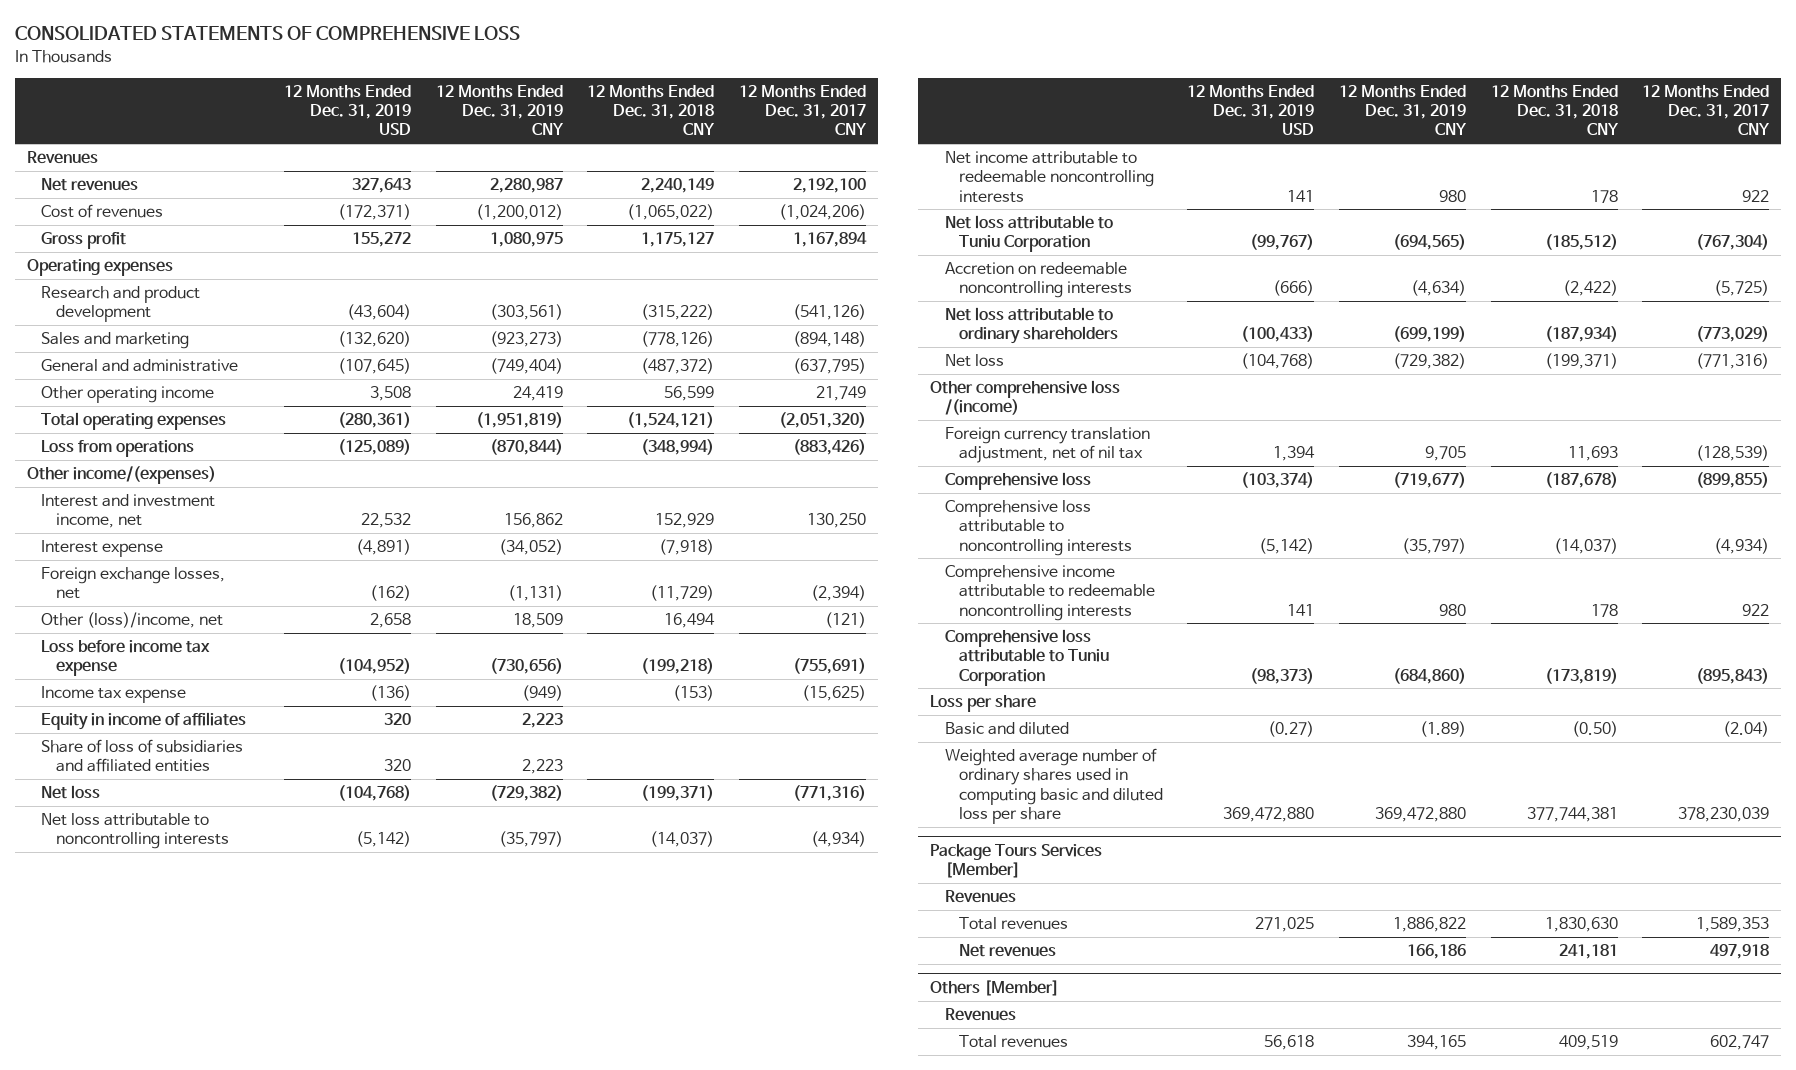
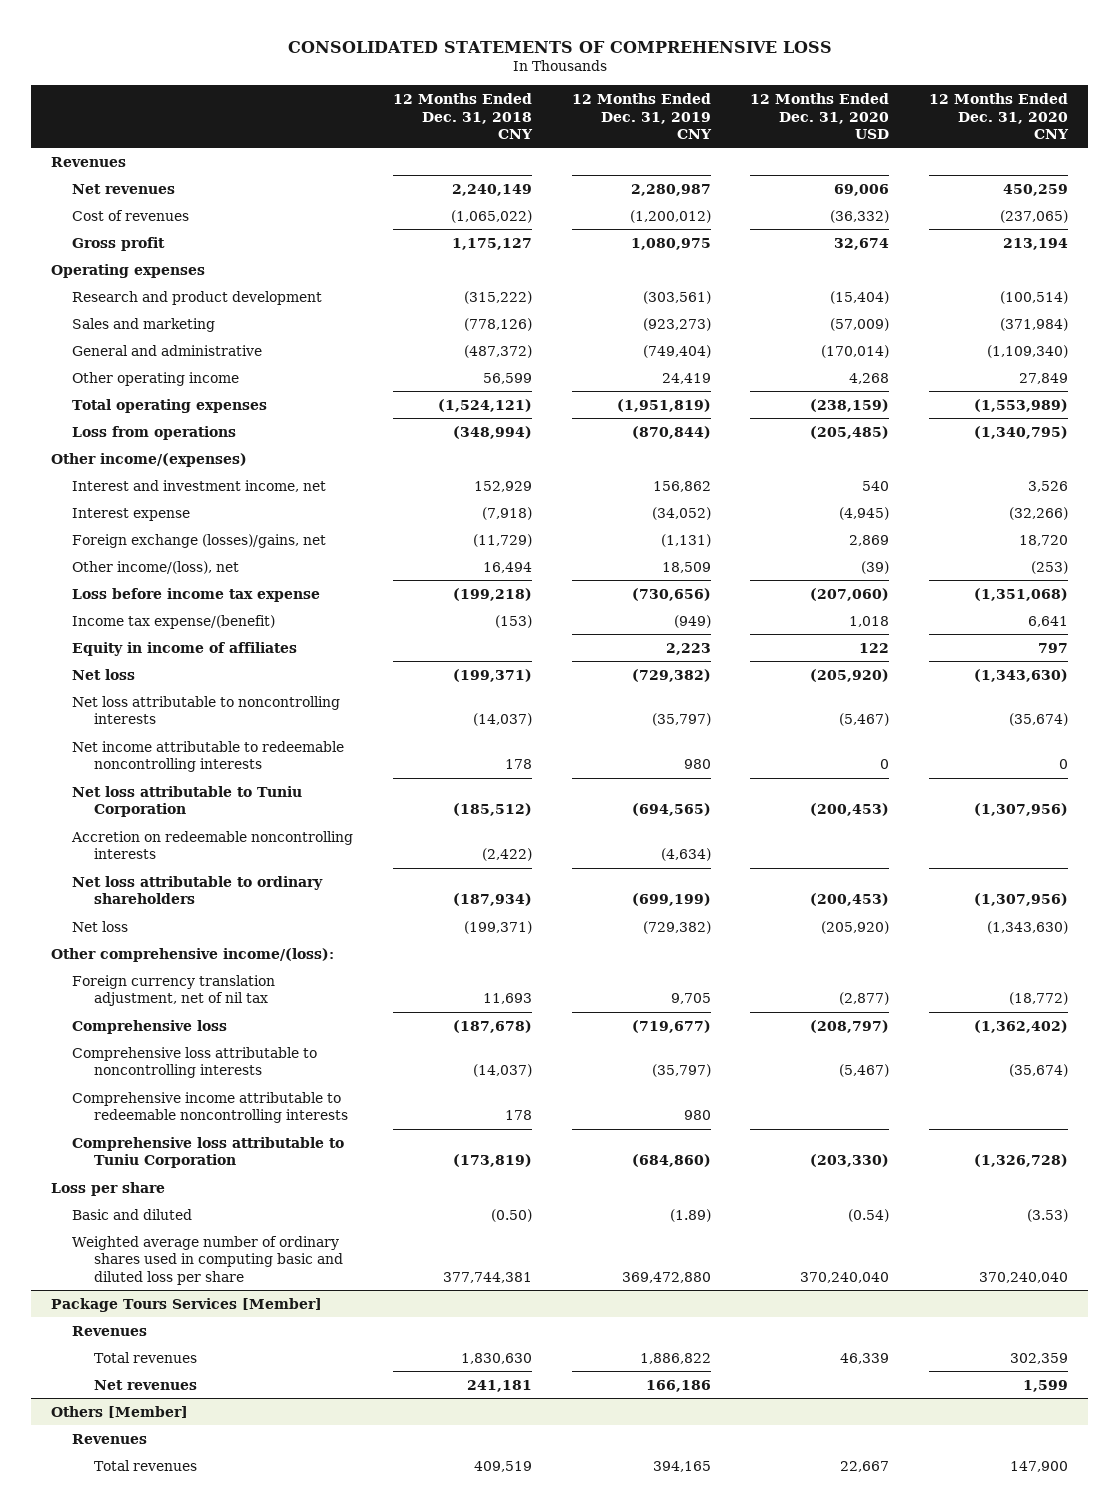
- | 12 Months Ended Dec. 31, 2019 USD | 12 Months Ended Dec. 31, 2019 CNY | 12 Months Ended Dec. 31, 2018 CNY | 12 Months Ended Dec. 31, 2017 CNY
+ | 12 Months Ended Dec. 31, 2018 CNY | 12 Months Ended Dec. 31, 2019 CNY | 12 Months Ended Dec. 31, 2020 USD | 12 Months Ended Dec. 31, 2020 CNY
- Foreign exchange losses, net | (162) | (1,131) | (11,729) | (2,394)
- Other (loss)/income, net | 2,658 | 18,509 | 16,494 | (121)
+ Foreign exchange (losses)/gains, net | (11,729) | (1,131) | 2,869 | 18,720
+ Other income/(loss), net | 16,494 | 18,509 | (39) | (253)
- Income tax expense | (136) | (949) | (153) | (15,625)
+ Income tax expense/(benefit) | (153) | (949) | 1,018 | 6,641
- Share of loss of subsidiaries and affiliated entities | 320 | 2,223 | |
- Other comprehensive loss /(income)
+ Other comprehensive income/(loss):

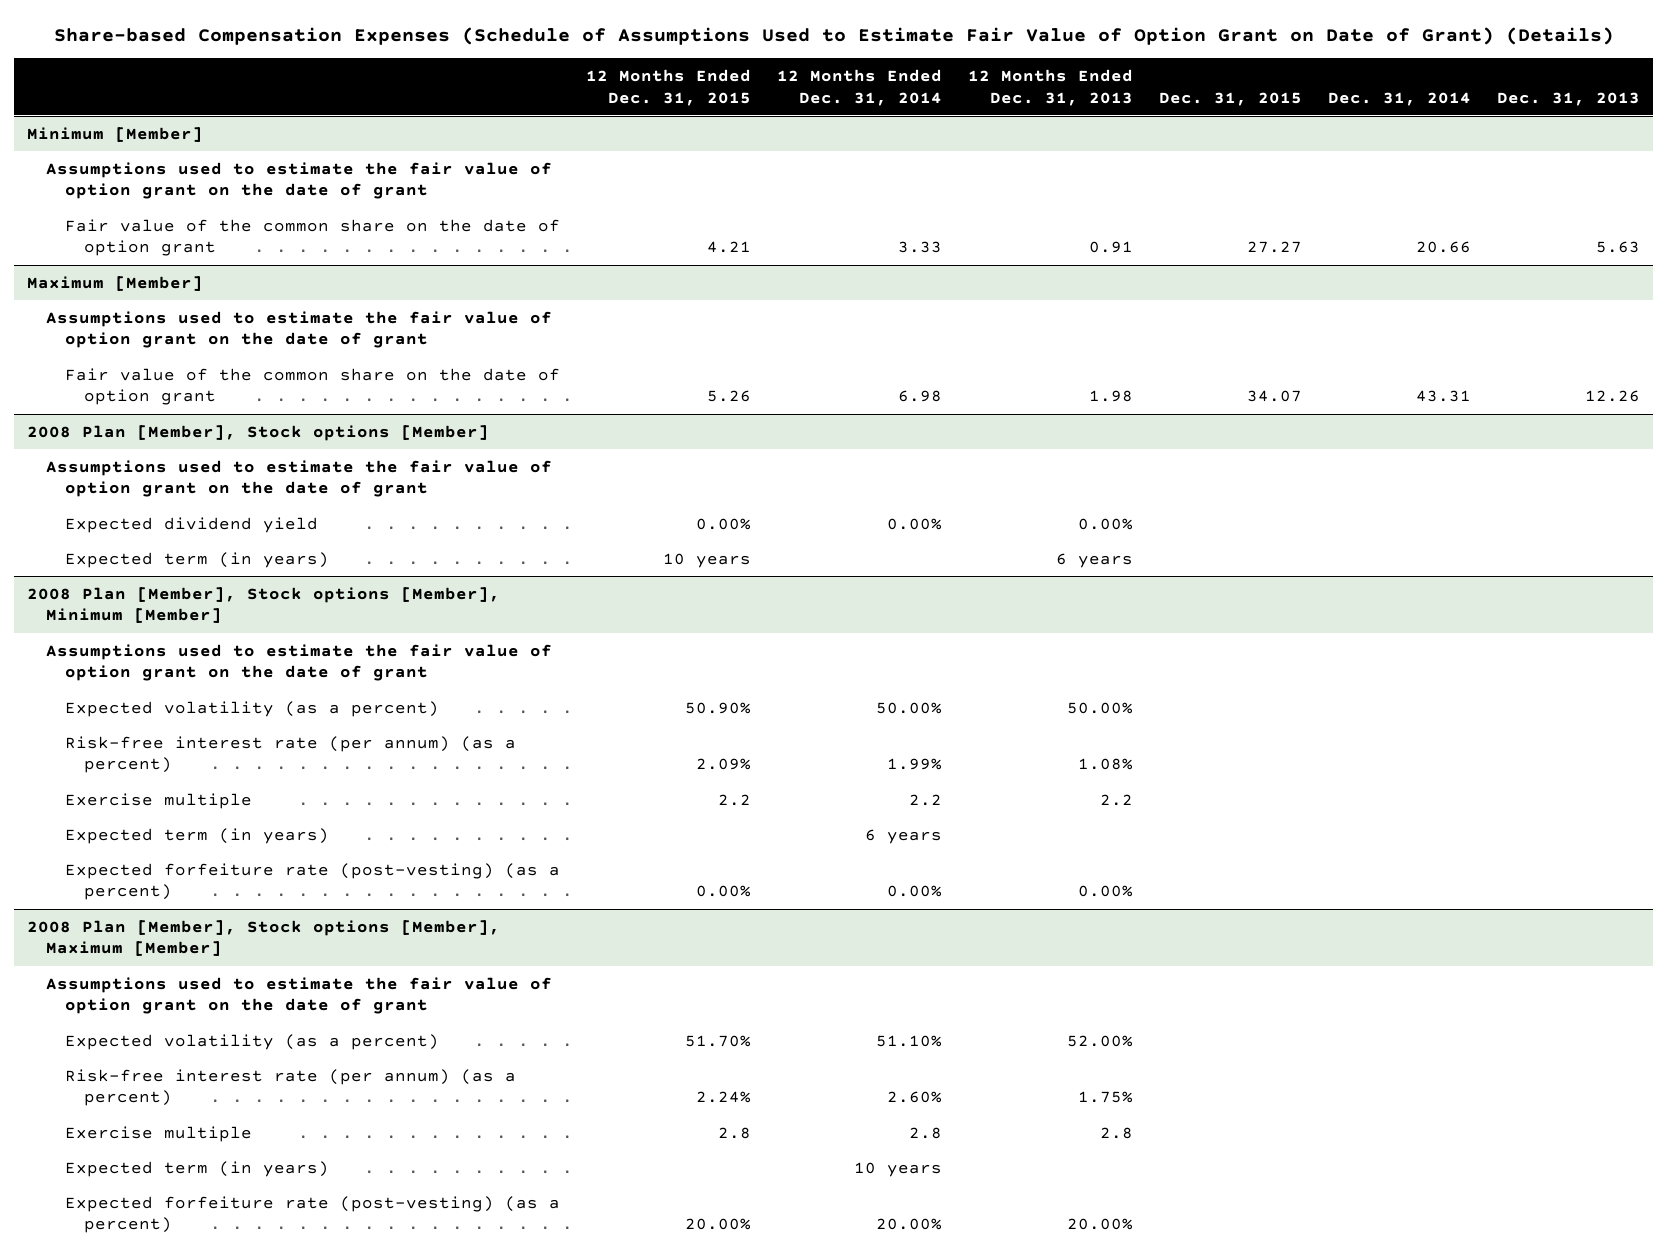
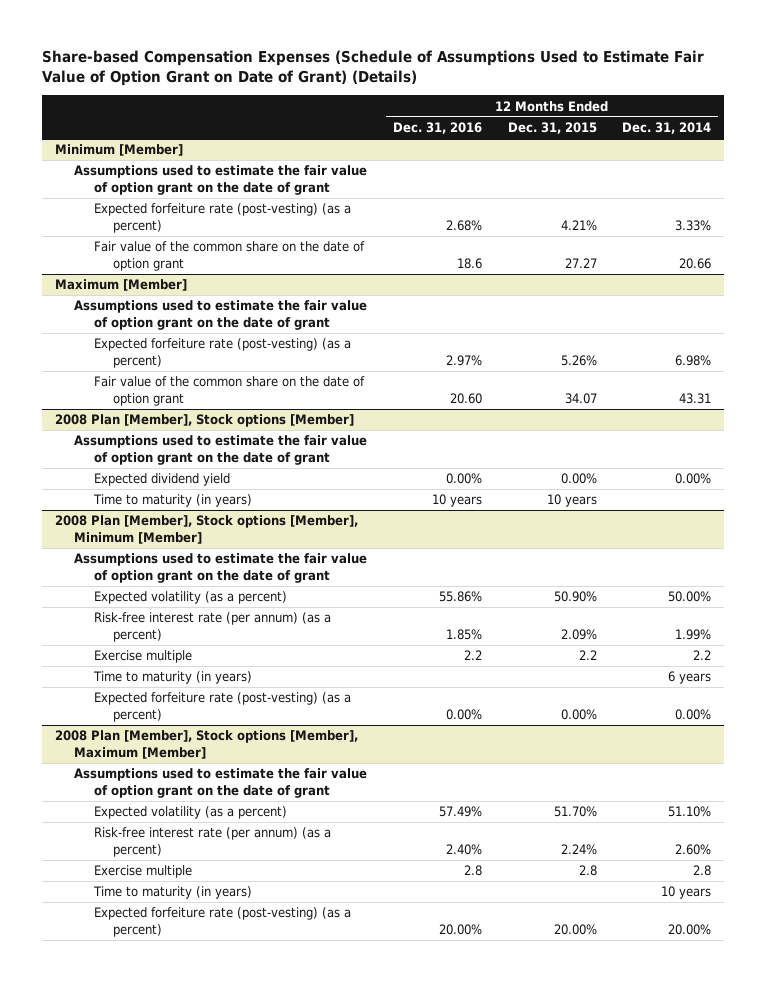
- | 12 Months Ended Dec. 31, 2015 | 12 Months Ended Dec. 31, 2014 | 12 Months Ended Dec. 31, 2013 | Dec. 31, 2015 | Dec. 31, 2014 | Dec. 31, 2013
+ | 12 Months Ended Dec. 31, 2016 | 12 Months Ended Dec. 31, 2015 | 12 Months Ended Dec. 31, 2014
@ Minimum [Member]
- Fair value of the common share on the date of option grant | 4.21 | 3.33 | 0.91 | 27.27 | 20.66 | 5.63
+ Expected forfeiture rate (post-vesting) (as a percent) | 2.68% | 4.21% | 3.33%
+ Fair value of the common share on the date of option grant | 18.6 | 27.27 | 20.66
@ Maximum [Member]
- Fair value of the common share on the date of option grant | 5.26 | 6.98 | 1.98 | 34.07 | 43.31 | 12.26
+ Expected forfeiture rate (post-vesting) (as a percent) | 2.97% | 5.26% | 6.98%
+ Fair value of the common share on the date of option grant | 20.60 | 34.07 | 43.31
@ 2008 Plan [Member], Stock options [Member]
- Expected term (in years) | 10 years | | 6 years | | |
+ Time to maturity (in years) | 10 years | 10 years |
@ 2008 Plan [Member], Stock options [Member], Minimum [Member]
- Expected term (in years) | | 6 years | | | |
+ Time to maturity (in years) | | | 6 years
@ 2008 Plan [Member], Stock options [Member], Maximum [Member]
- Expected term (in years) | | 10 years | | | |
+ Time to maturity (in years) | | | 10 years

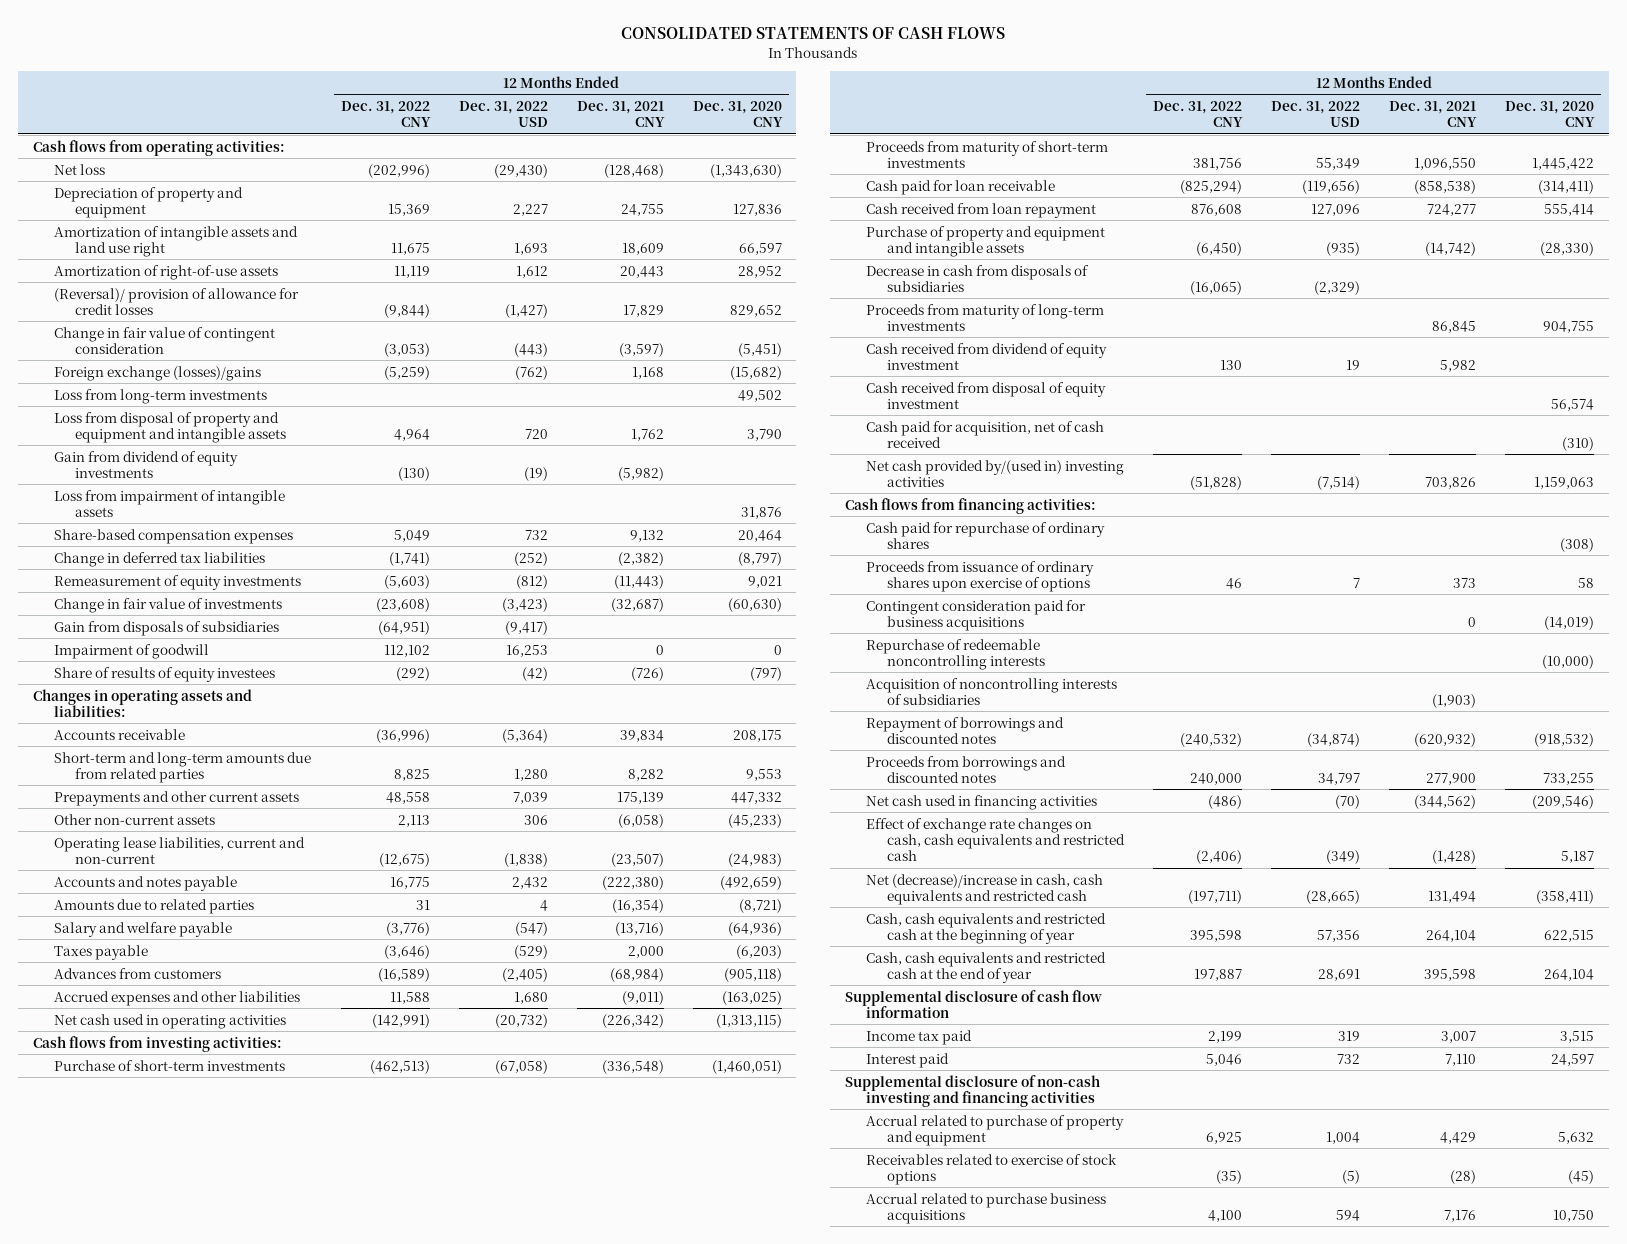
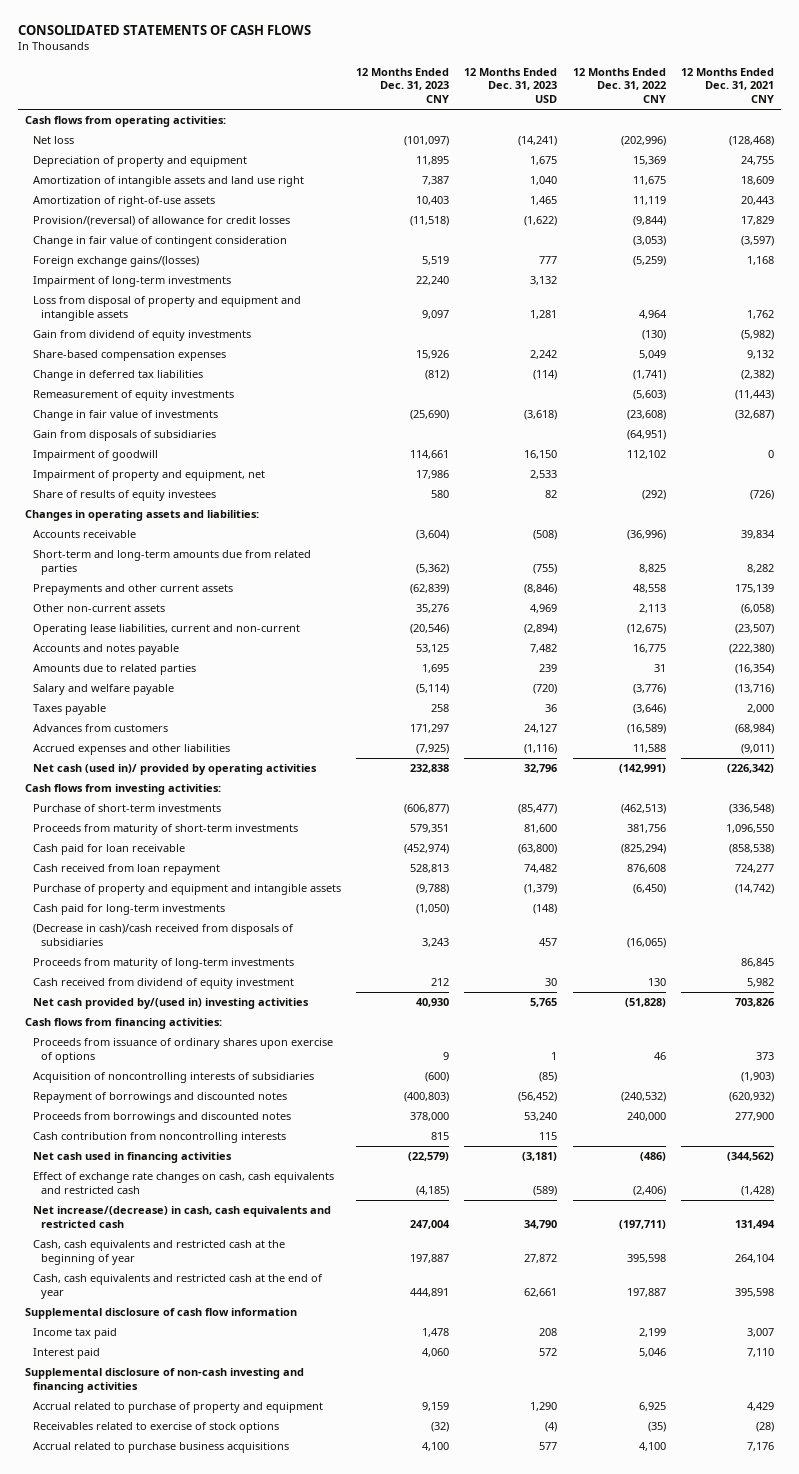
- | 12 Months Ended Dec. 31, 2022 CNY | 12 Months Ended Dec. 31, 2022 USD | 12 Months Ended Dec. 31, 2021 CNY | 12 Months Ended Dec. 31, 2020 CNY
+ | 12 Months Ended Dec. 31, 2023 CNY | 12 Months Ended Dec. 31, 2023 USD | 12 Months Ended Dec. 31, 2022 CNY | 12 Months Ended Dec. 31, 2021 CNY
- (Reversal)/ provision of allowance for credit losses | (9,844) | (1,427) | 17,829 | 829,652
+ Provision/(reversal) of allowance for credit losses | (11,518) | (1,622) | (9,844) | 17,829
- Foreign exchange (losses)/gains | (5,259) | (762) | 1,168 | (15,682)
- Loss from long-term investments | | | | 49,502
+ Foreign exchange gains/(losses) | 5,519 | 777 | (5,259) | 1,168
+ Impairment of long-term investments | 22,240 | 3,132 | |
- Loss from impairment of intangible assets | | | | 31,876
+ Impairment of property and equipment, net | 17,986 | 2,533 | |
- Net cash used in operating activities | (142,991) | (20,732) | (226,342) | (1,313,115)
+ Net cash (used in)/ provided by operating activities | 232,838 | 32,796 | (142,991) | (226,342)
- Decrease in cash from disposals of subsidiaries | (16,065) | (2,329) | |
+ Cash paid for long-term investments | (1,050) | (148) | |
+ (Decrease in cash)/cash received from disposals of subsidiaries | 3,243 | 457 | (16,065) |
- Cash received from disposal of equity investment | | | | 56,574
- Cash paid for acquisition, net of cash received | | | | (310)
- Cash paid for repurchase of ordinary shares | | | | (308)
- Contingent consideration paid for business acquisitions | | | 0 | (14,019)
- Repurchase of redeemable noncontrolling interests | | | | (10,000)
+ Cash contribution from noncontrolling interests | 815 | 115 | |
- Net (decrease)/increase in cash, cash equivalents and restricted cash | (197,711) | (28,665) | 131,494 | (358,411)
+ Net increase/(decrease) in cash, cash equivalents and restricted cash | 247,004 | 34,790 | (197,711) | 131,494

